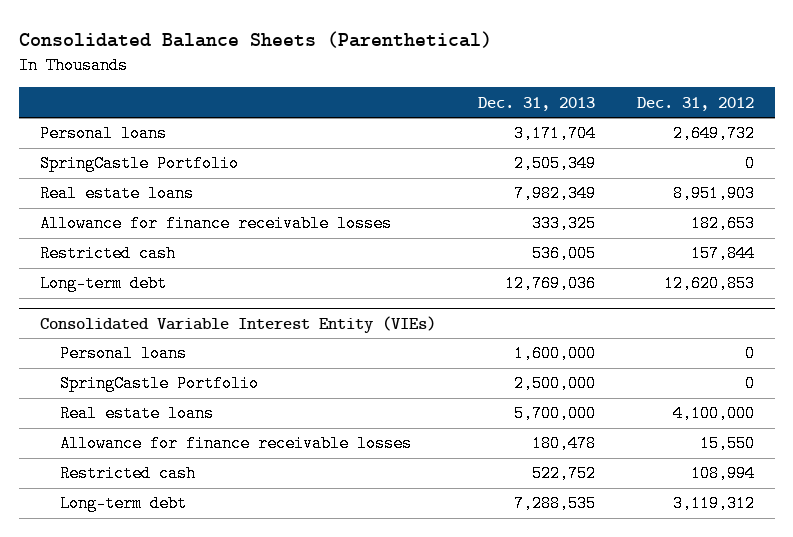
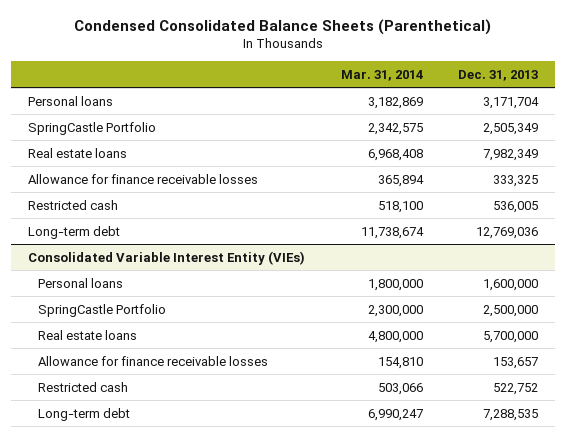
- Consolidated Balance Sheets (Parenthetical)
+ Condensed Consolidated Balance Sheets (Parenthetical)
- | Dec. 31, 2013 | Dec. 31, 2012
+ | Mar. 31, 2014 | Dec. 31, 2013
@ Consolidated Variable Interest Entity (VIEs)
- Allowance for finance receivable losses | 180,478 | 15,550
+ Allowance for finance receivable losses | 154,810 | 153,657

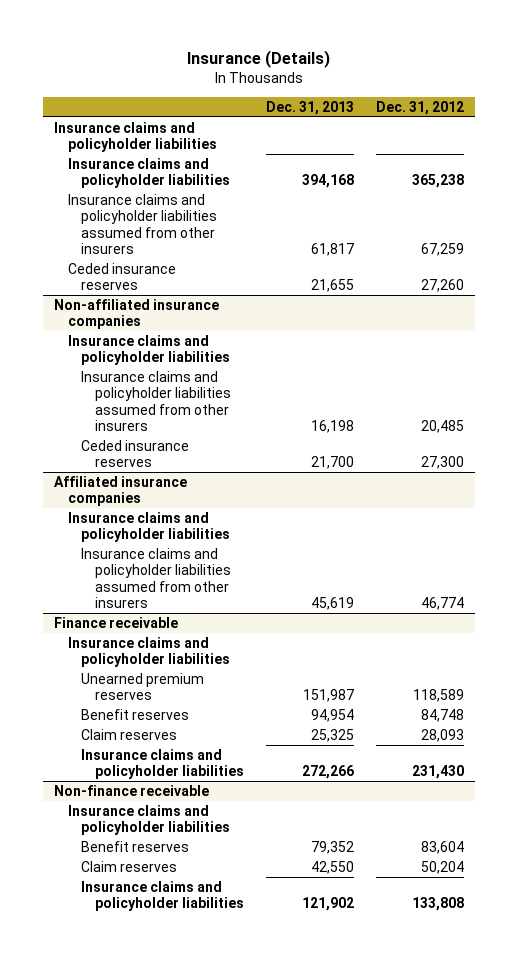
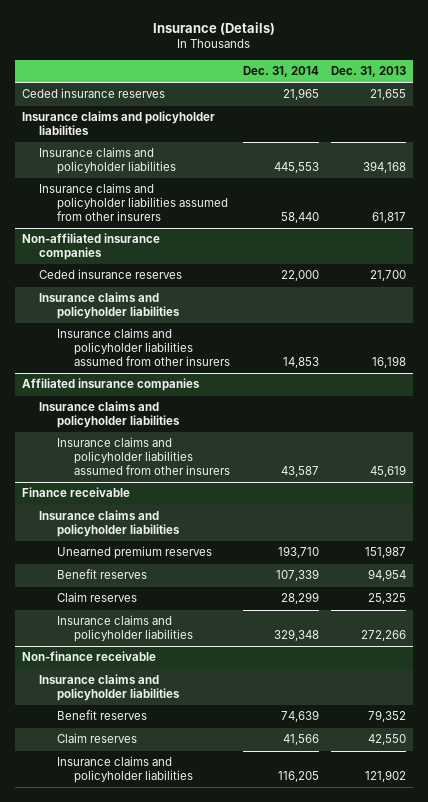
- | Dec. 31, 2013 | Dec. 31, 2012
+ | Dec. 31, 2014 | Dec. 31, 2013
moved up: Ceded insurance reserves | 21,965 | 21,655
@ Non-affiliated insurance companies
moved up: Ceded insurance reserves | 22,000 | 21,700

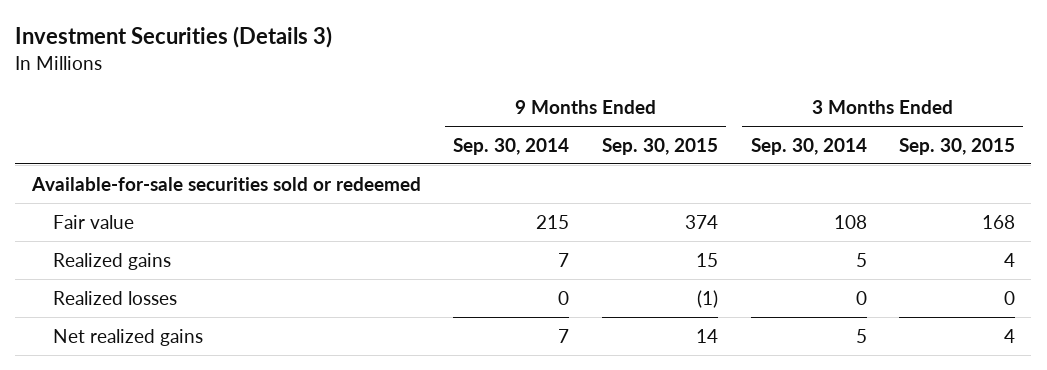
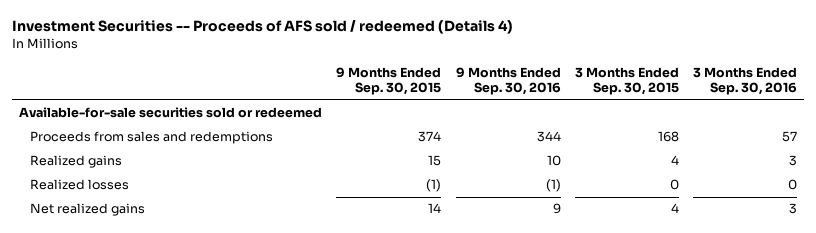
- Investment Securities (Details 3)
+ Investment Securities -- Proceeds of AFS sold / redeemed (Details 4)
- | 9 Months Ended Sep. 30, 2014 | 9 Months Ended Sep. 30, 2015 | 3 Months Ended Sep. 30, 2014 | 3 Months Ended Sep. 30, 2015
+ | 9 Months Ended Sep. 30, 2015 | 9 Months Ended Sep. 30, 2016 | 3 Months Ended Sep. 30, 2015 | 3 Months Ended Sep. 30, 2016
- Fair value | 215 | 374 | 108 | 168
+ Proceeds from sales and redemptions | 374 | 344 | 168 | 57

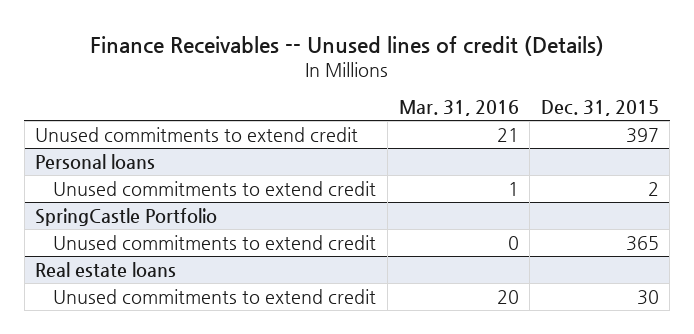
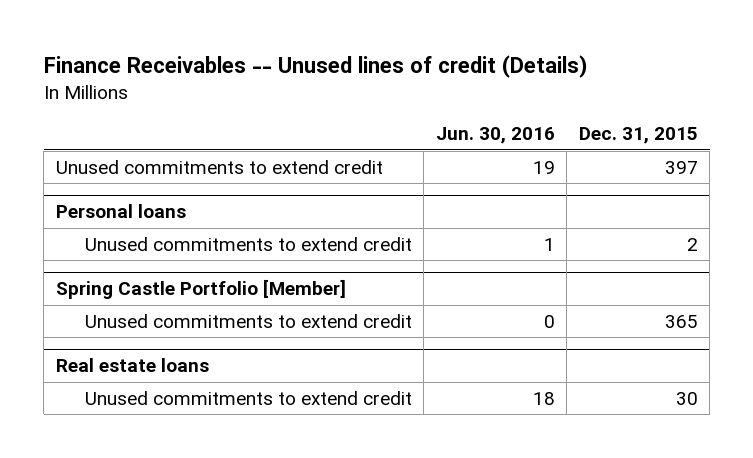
- | Mar. 31, 2016 | Dec. 31, 2015
+ | Jun. 30, 2016 | Dec. 31, 2015
- SpringCastle Portfolio
+ Spring Castle Portfolio [Member]

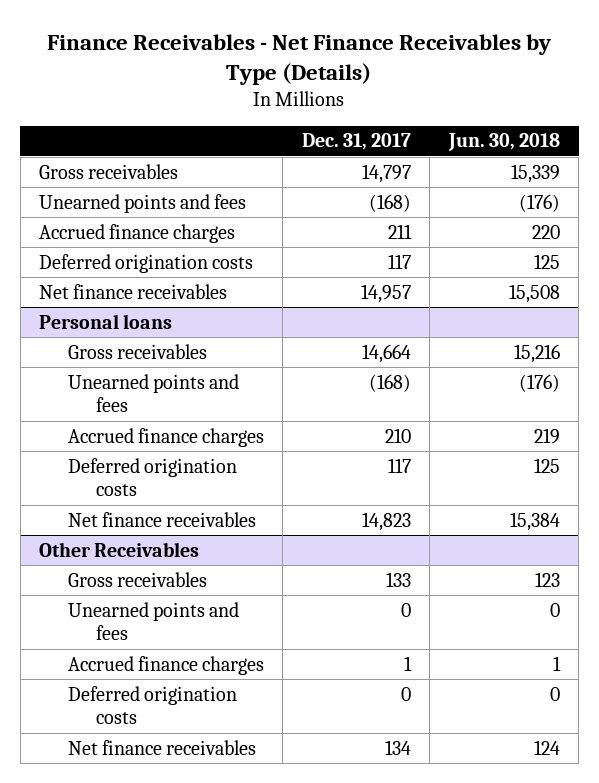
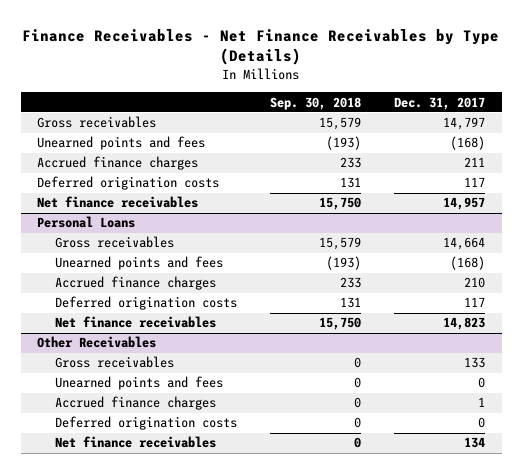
- | Dec. 31, 2017 | Jun. 30, 2018
+ | Sep. 30, 2018 | Dec. 31, 2017
- Personal loans
+ Personal Loans

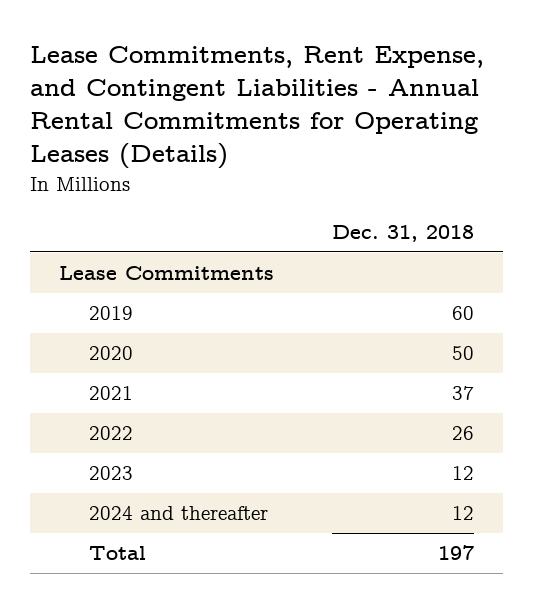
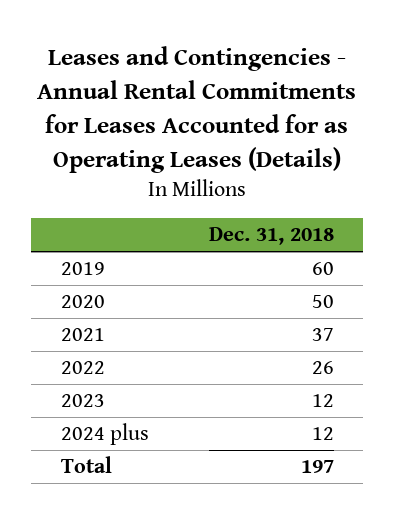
- Lease Commitments, Rent Expense, and Contingent Liabilities - Annual Rental Commitments for Operating Leases (Details)
+ Leases and Contingencies - Annual Rental Commitments for Leases Accounted for as Operating Leases (Details)
- Lease Commitments
- 2024 and thereafter | 12
+ 2024 plus | 12

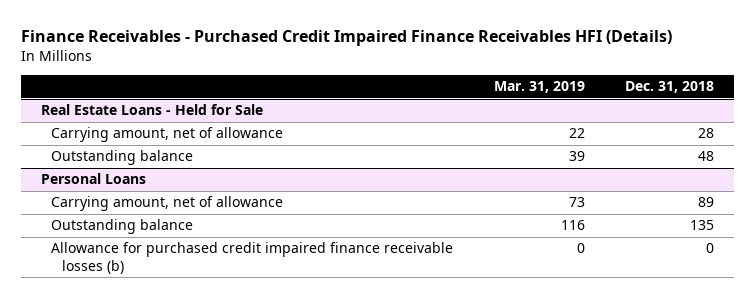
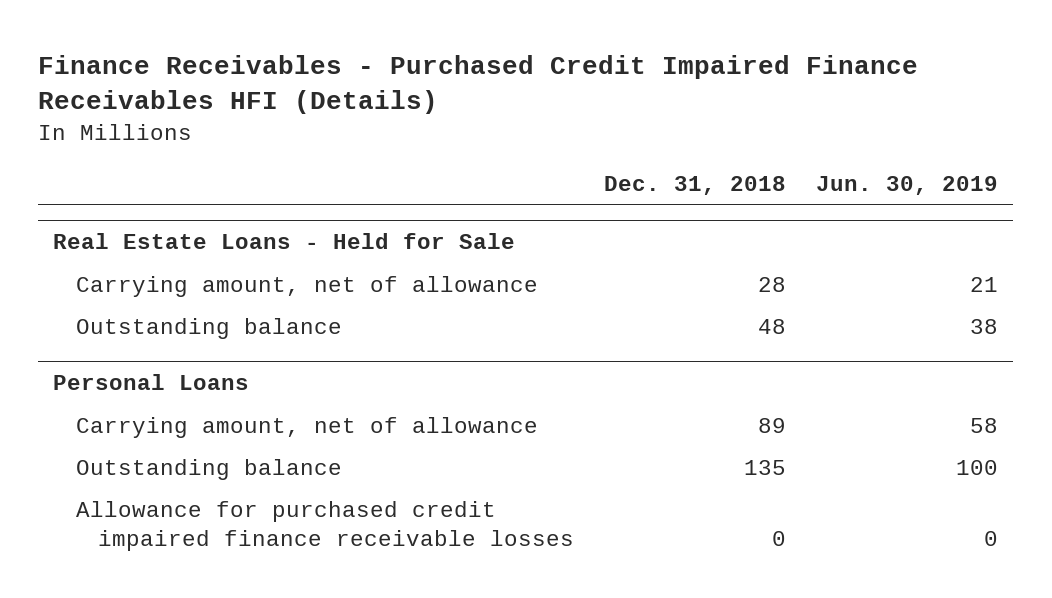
- | Mar. 31, 2019 | Dec. 31, 2018
+ | Dec. 31, 2018 | Jun. 30, 2019
@ Personal Loans
- Allowance for purchased credit impaired finance receivable losses (b) | 0 | 0
+ Allowance for purchased credit impaired finance receivable losses | 0 | 0

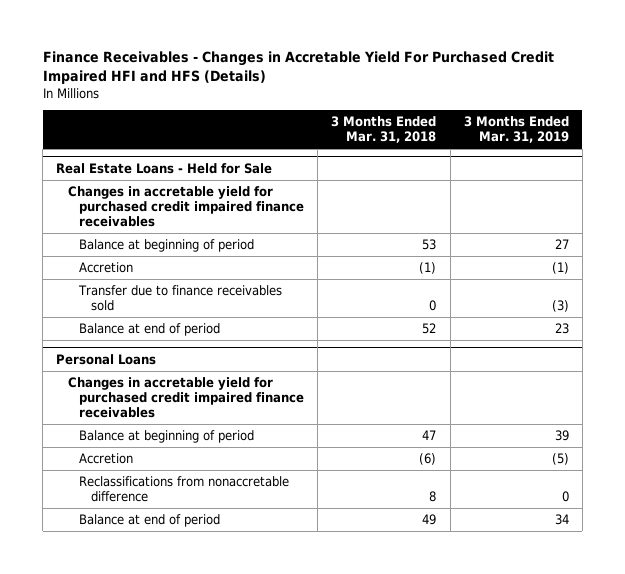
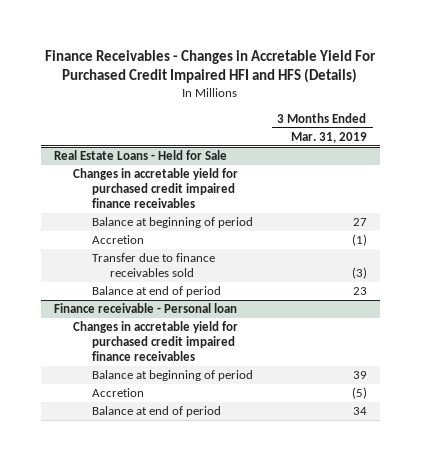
- | 3 Months Ended Mar. 31, 2018 | 3 Months Ended Mar. 31, 2019
+ | 3 Months Ended Mar. 31, 2019
- Personal Loans
+ Finance receivable - Personal loan
- Reclassifications from nonaccretable difference | 8 | 0

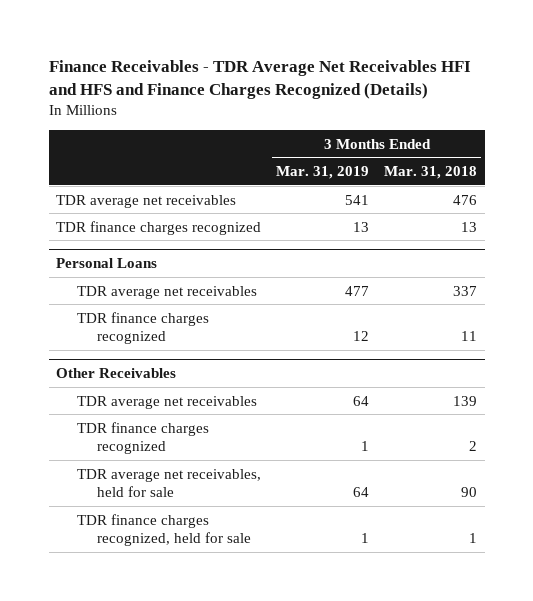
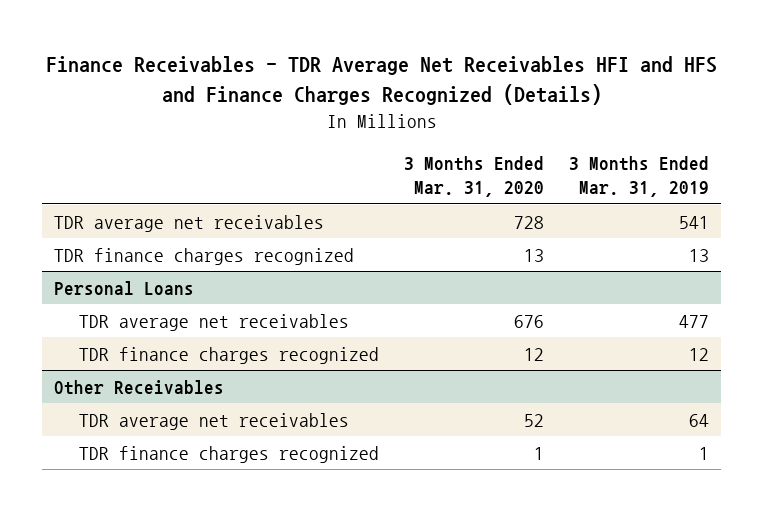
- | 3 Months Ended Mar. 31, 2019 | 3 Months Ended Mar. 31, 2018
+ | 3 Months Ended Mar. 31, 2020 | 3 Months Ended Mar. 31, 2019
@ Other Receivables
- TDR average net receivables, held for sale | 64 | 90
- TDR finance charges recognized, held for sale | 1 | 1

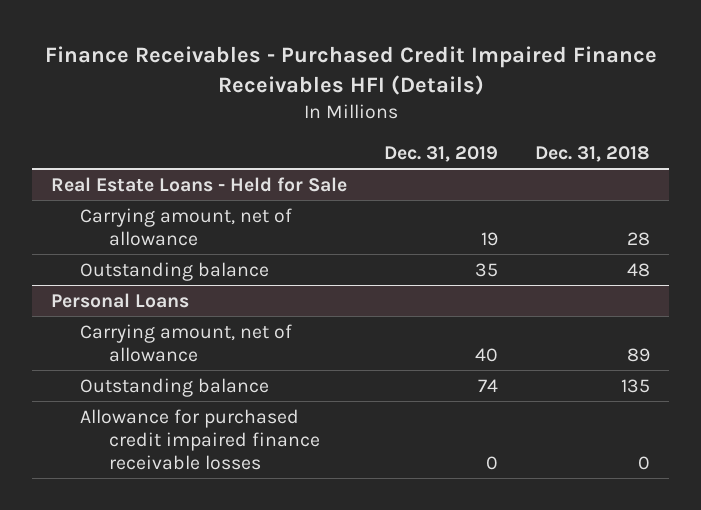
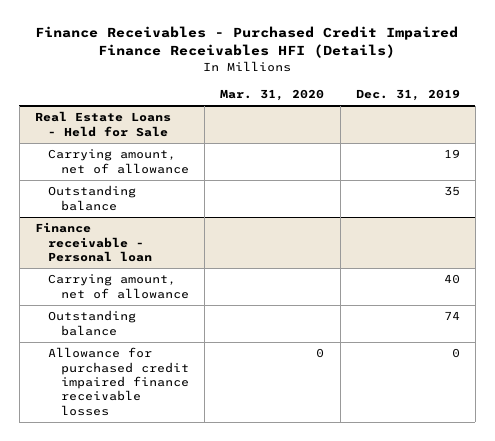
- | Dec. 31, 2019 | Dec. 31, 2018
+ | Mar. 31, 2020 | Dec. 31, 2019
- Personal Loans
+ Finance receivable - Personal loan

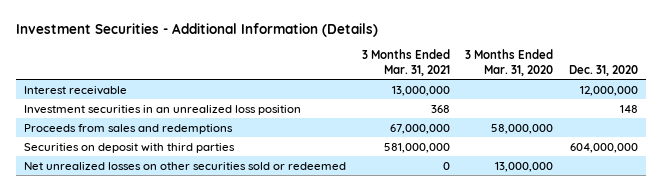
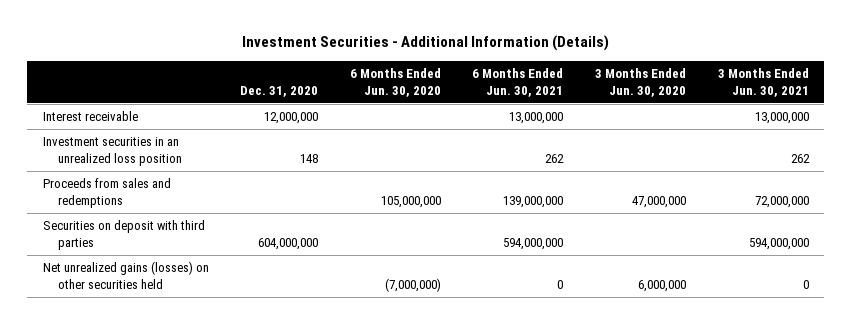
- | 3 Months Ended Mar. 31, 2021 | 3 Months Ended Mar. 31, 2020 | Dec. 31, 2020
+ | Dec. 31, 2020 | 6 Months Ended Jun. 30, 2020 | 6 Months Ended Jun. 30, 2021 | 3 Months Ended Jun. 30, 2020 | 3 Months Ended Jun. 30, 2021
- Net unrealized losses on other securities sold or redeemed | 0 | 13,000,000 |
+ Net unrealized gains (losses) on other securities held | | (7,000,000) | 0 | 6,000,000 | 0

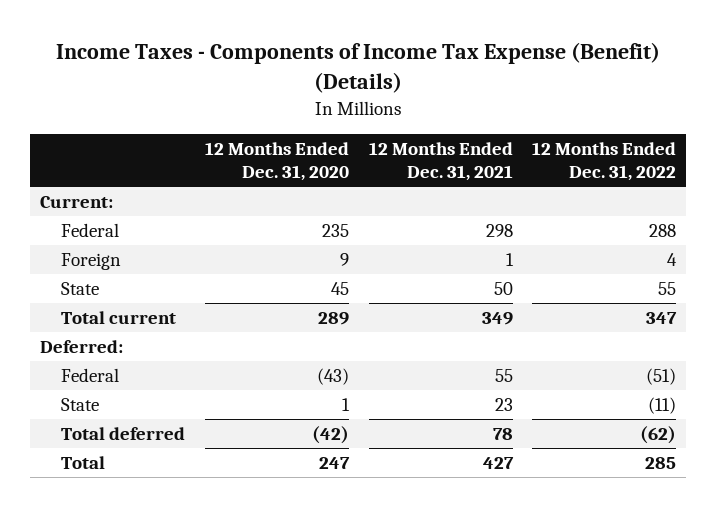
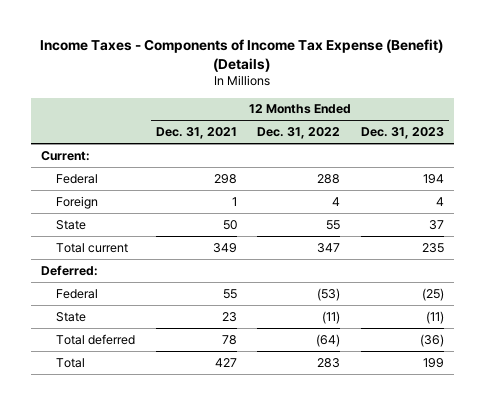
- | 12 Months Ended Dec. 31, 2020 | 12 Months Ended Dec. 31, 2021 | 12 Months Ended Dec. 31, 2022
+ | 12 Months Ended Dec. 31, 2021 | 12 Months Ended Dec. 31, 2022 | 12 Months Ended Dec. 31, 2023
- Federal | (43) | 55 | (51)
+ Federal | 55 | (53) | (25)
- Total deferred | (42) | 78 | (62)
- Total | 247 | 427 | 285
+ Total deferred | 78 | (64) | (36)
+ Total | 427 | 283 | 199

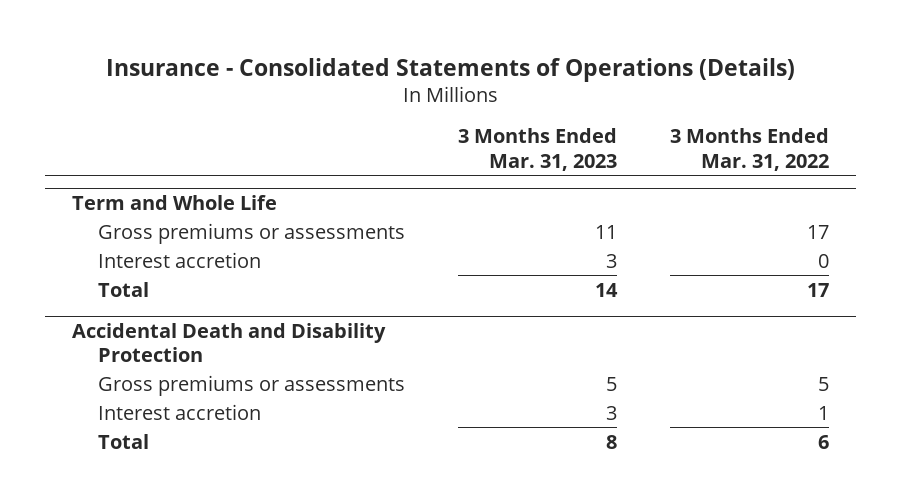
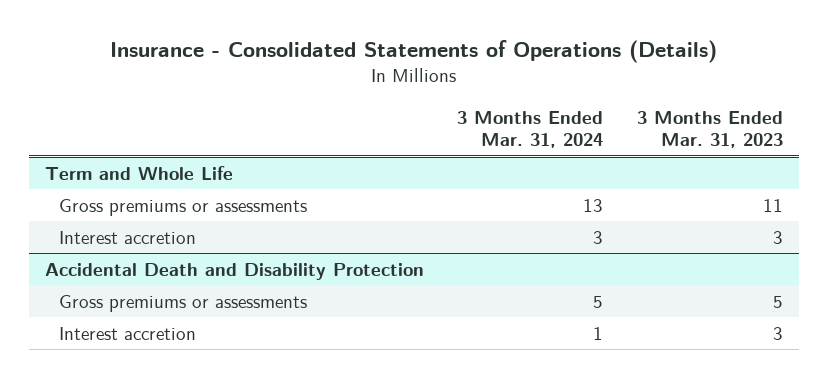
- | 3 Months Ended Mar. 31, 2023 | 3 Months Ended Mar. 31, 2022
+ | 3 Months Ended Mar. 31, 2024 | 3 Months Ended Mar. 31, 2023
@ Term and Whole Life
- Total | 14 | 17
@ Accidental Death and Disability Protection
- Total | 8 | 6

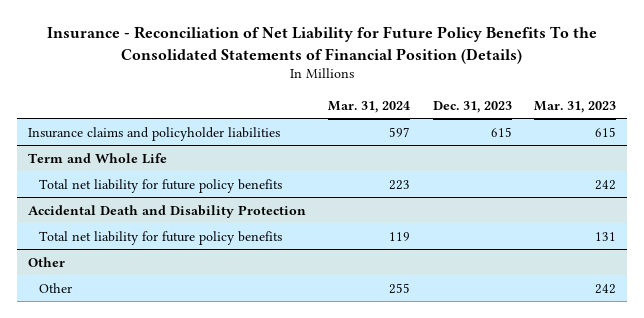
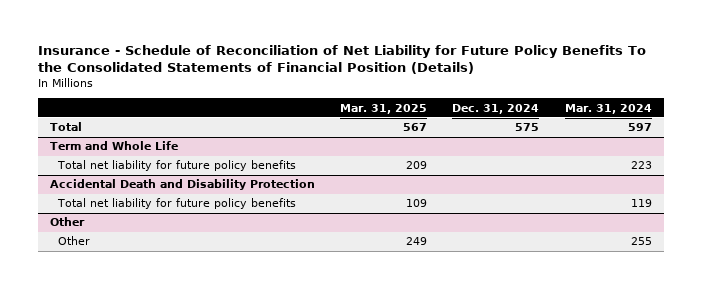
- Insurance - Reconciliation of Net Liability for Future Policy Benefits To the Consolidated Statements of Financial Position (Details)
+ Insurance - Schedule of Reconciliation of Net Liability for Future Policy Benefits To the Consolidated Statements of Financial Position (Details)
- | Mar. 31, 2024 | Dec. 31, 2023 | Mar. 31, 2023
+ | Mar. 31, 2025 | Dec. 31, 2024 | Mar. 31, 2024
- Insurance claims and policyholder liabilities | 597 | 615 | 615
+ Total | 567 | 575 | 597

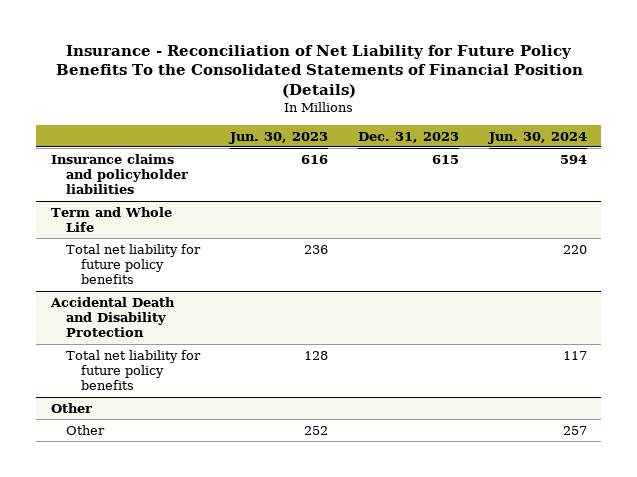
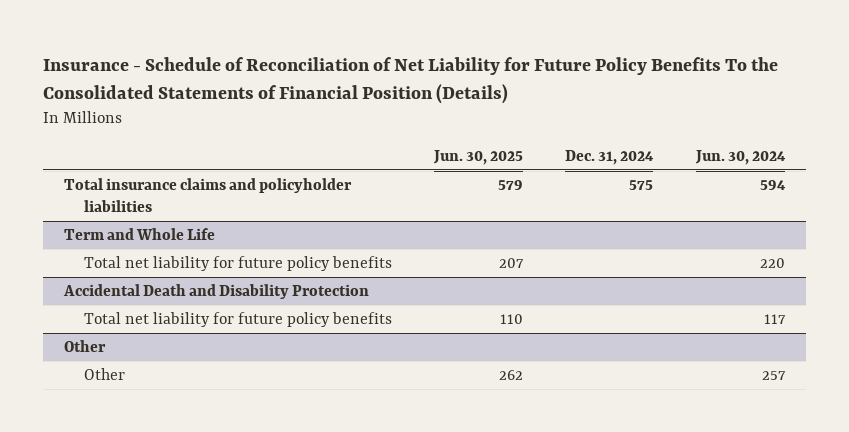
- Insurance - Reconciliation of Net Liability for Future Policy Benefits To the Consolidated Statements of Financial Position (Details)
+ Insurance - Schedule of Reconciliation of Net Liability for Future Policy Benefits To the Consolidated Statements of Financial Position (Details)
- | Jun. 30, 2023 | Dec. 31, 2023 | Jun. 30, 2024
+ | Jun. 30, 2025 | Dec. 31, 2024 | Jun. 30, 2024
- Insurance claims and policyholder liabilities | 616 | 615 | 594
+ Total insurance claims and policyholder liabilities | 579 | 575 | 594

